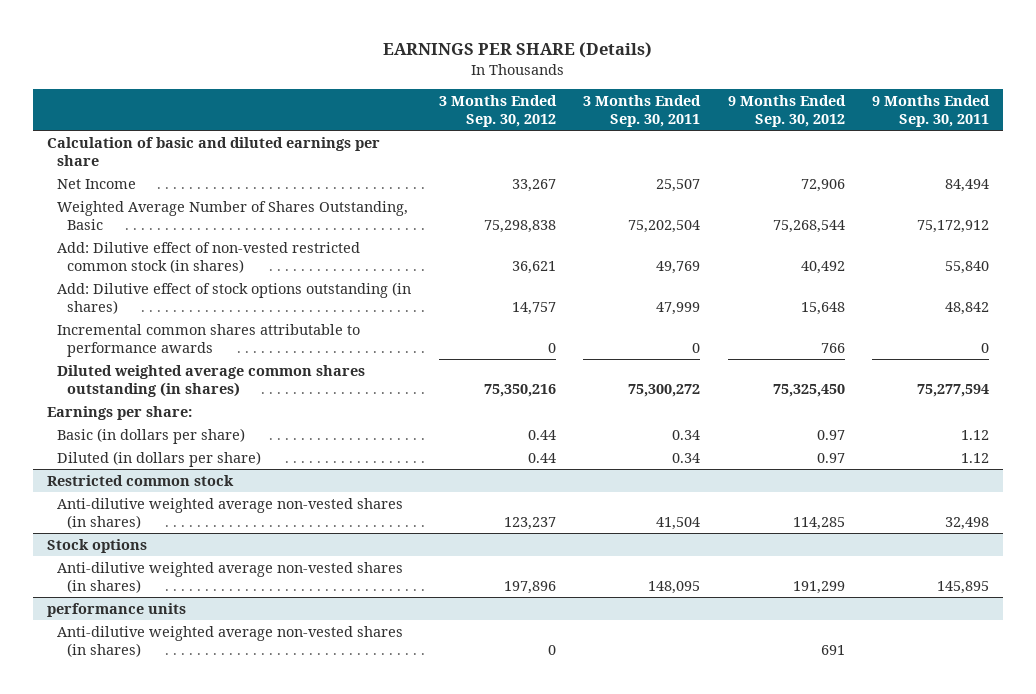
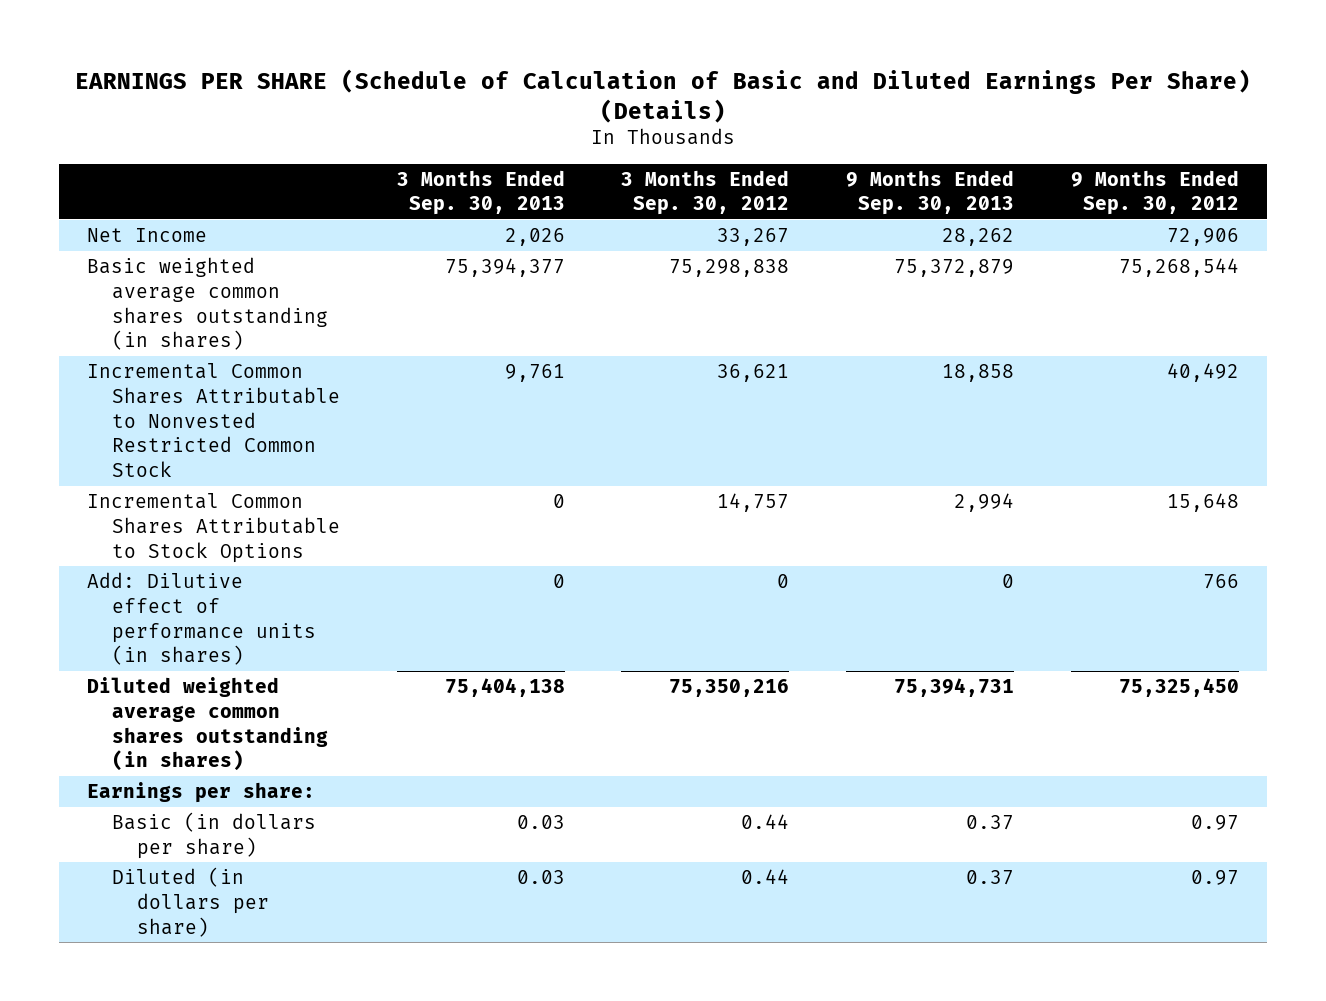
- EARNINGS PER SHARE (Details)
+ EARNINGS PER SHARE (Schedule of Calculation of Basic and Diluted Earnings Per Share) (Details)
- | 3 Months Ended Sep. 30, 2012 | 3 Months Ended Sep. 30, 2011 | 9 Months Ended Sep. 30, 2012 | 9 Months Ended Sep. 30, 2011
+ | 3 Months Ended Sep. 30, 2013 | 3 Months Ended Sep. 30, 2012 | 9 Months Ended Sep. 30, 2013 | 9 Months Ended Sep. 30, 2012
- Calculation of basic and diluted earnings per share
- Weighted Average Number of Shares Outstanding, Basic | 75,298,838 | 75,202,504 | 75,268,544 | 75,172,912
- Add: Dilutive effect of non-vested restricted common stock (in shares) | 36,621 | 49,769 | 40,492 | 55,840
- Add: Dilutive effect of stock options outstanding (in shares) | 14,757 | 47,999 | 15,648 | 48,842
- Incremental common shares attributable to performance awards | 0 | 0 | 766 | 0
+ Basic weighted average common shares outstanding (in shares) | 75,394,377 | 75,298,838 | 75,372,879 | 75,268,544
+ Incremental Common Shares Attributable to Nonvested Restricted Common Stock | 9,761 | 36,621 | 18,858 | 40,492
+ Incremental Common Shares Attributable to Stock Options | 0 | 14,757 | 2,994 | 15,648
+ Add: Dilutive effect of performance units (in shares) | 0 | 0 | 0 | 766
- Restricted common stock
- Anti-dilutive weighted average non-vested shares (in shares) | 123,237 | 41,504 | 114,285 | 32,498
- Stock options
- Anti-dilutive weighted average non-vested shares (in shares) | 197,896 | 148,095 | 191,299 | 145,895
- performance units
- Anti-dilutive weighted average non-vested shares (in shares) | 0 | | 691 |

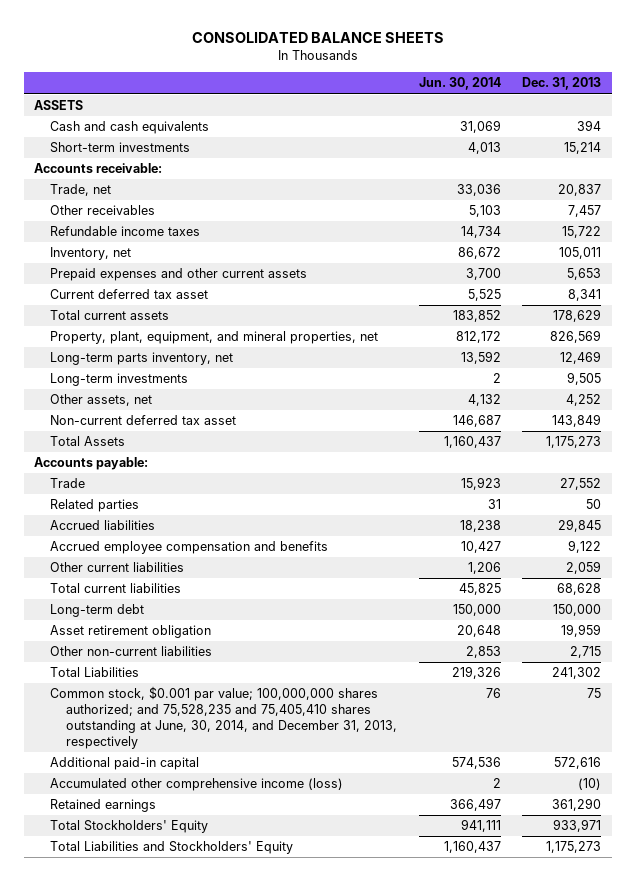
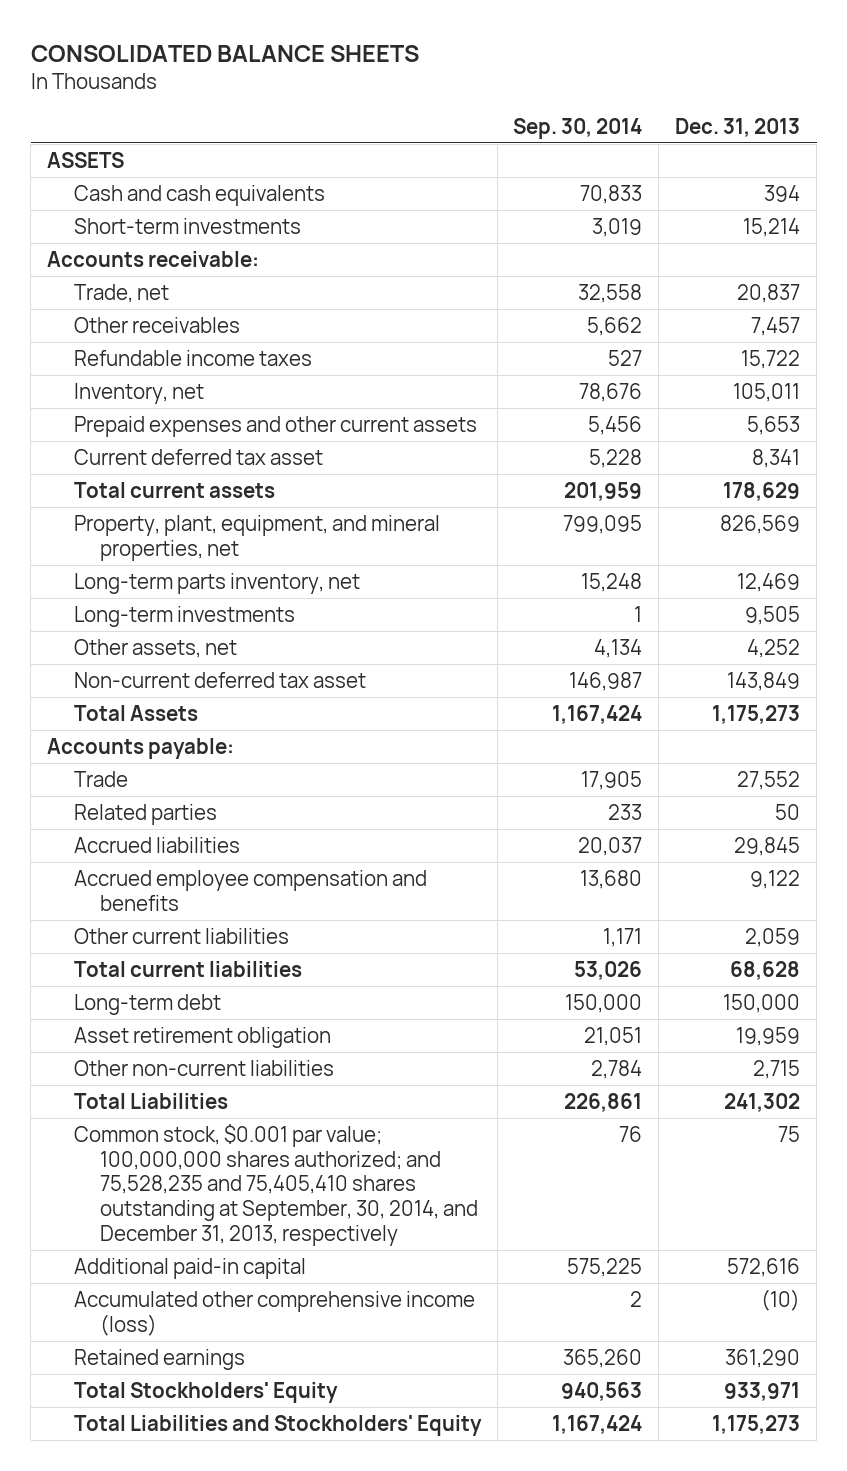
- | Jun. 30, 2014 | Dec. 31, 2013
+ | Sep. 30, 2014 | Dec. 31, 2013
- Common stock, $0.001 par value; 100,000,000 shares authorized; and 75,528,235 and 75,405,410 shares outstanding at June, 30, 2014, and December 31, 2013, respectively | 76 | 75
+ Common stock, $0.001 par value; 100,000,000 shares authorized; and 75,528,235 and 75,405,410 shares outstanding at September, 30, 2014, and December 31, 2013, respectively | 76 | 75

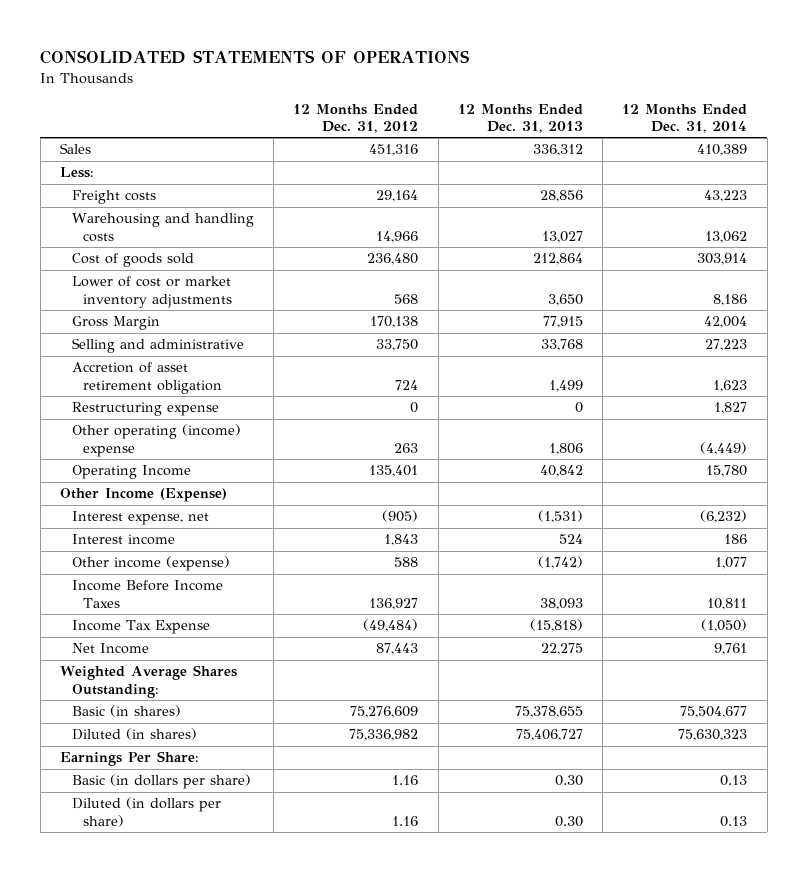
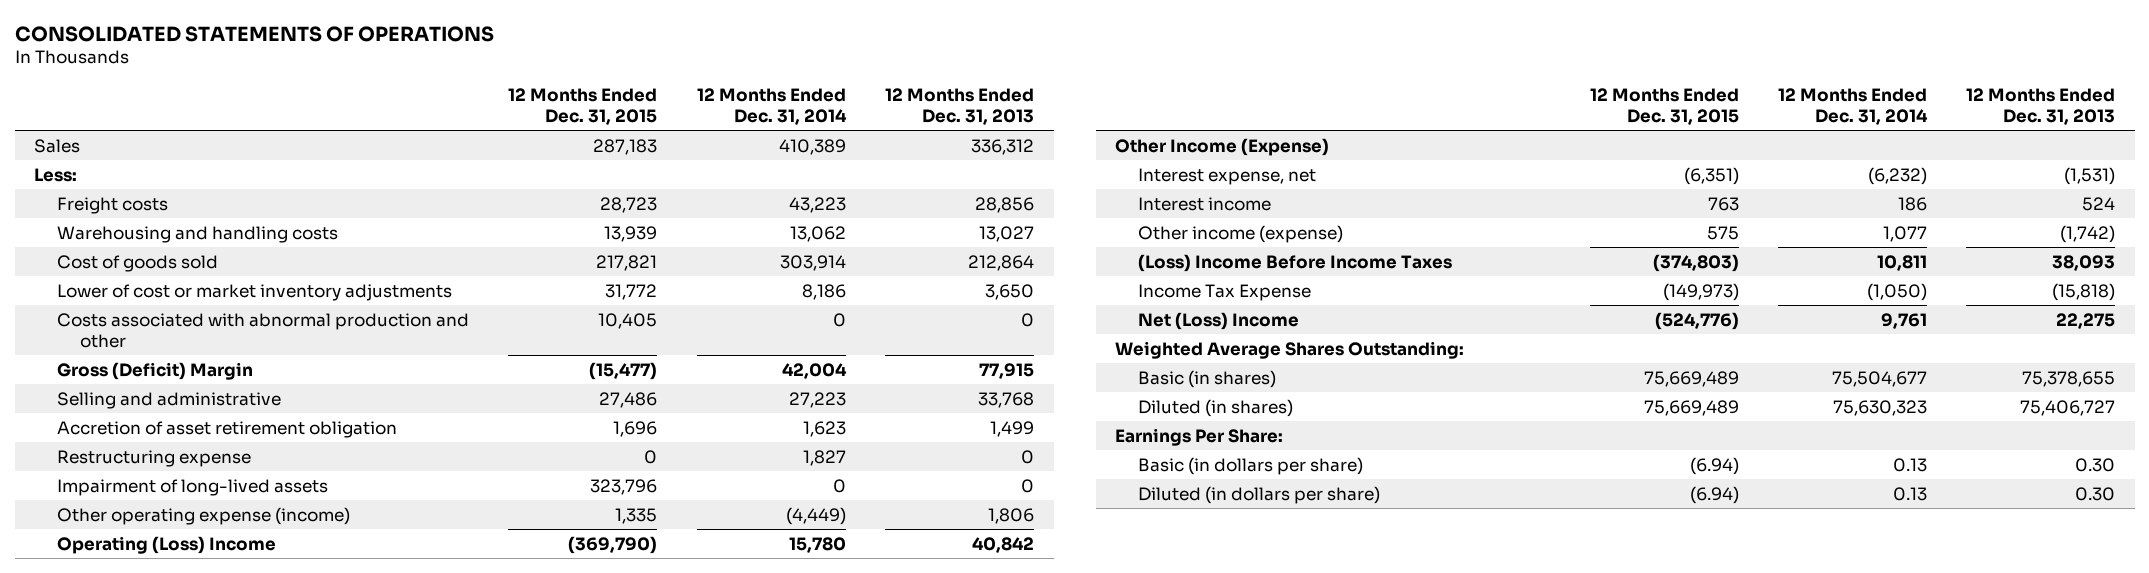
- | 12 Months Ended Dec. 31, 2012 | 12 Months Ended Dec. 31, 2013 | 12 Months Ended Dec. 31, 2014
+ | 12 Months Ended Dec. 31, 2015 | 12 Months Ended Dec. 31, 2014 | 12 Months Ended Dec. 31, 2013
- Gross Margin | 170,138 | 77,915 | 42,004
+ Costs associated with abnormal production and other | 10,405 | 0 | 0
+ Gross (Deficit) Margin | (15,477) | 42,004 | 77,915
- Other operating (income) expense | 263 | 1,806 | (4,449)
- Operating Income | 135,401 | 40,842 | 15,780
+ Impairment of long-lived assets | 323,796 | 0 | 0
+ Other operating expense (income) | 1,335 | (4,449) | 1,806
+ Operating (Loss) Income | (369,790) | 15,780 | 40,842
- Income Before Income Taxes | 136,927 | 38,093 | 10,811
+ (Loss) Income Before Income Taxes | (374,803) | 10,811 | 38,093
- Net Income | 87,443 | 22,275 | 9,761
+ Net (Loss) Income | (524,776) | 9,761 | 22,275

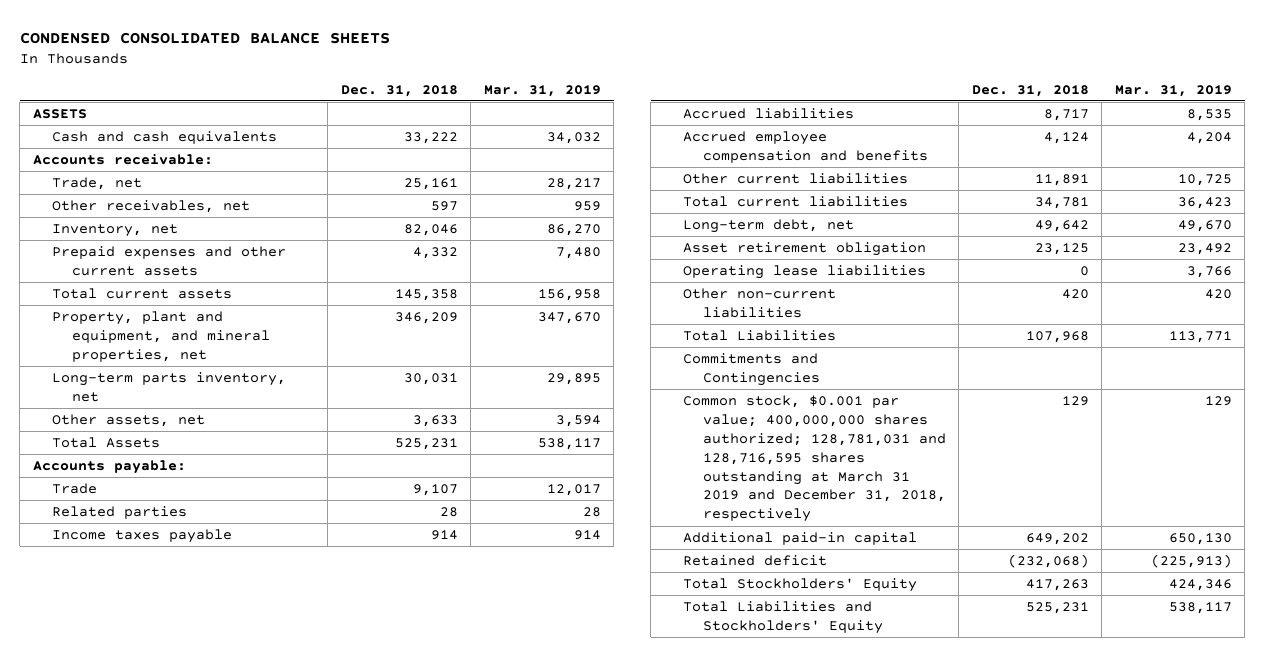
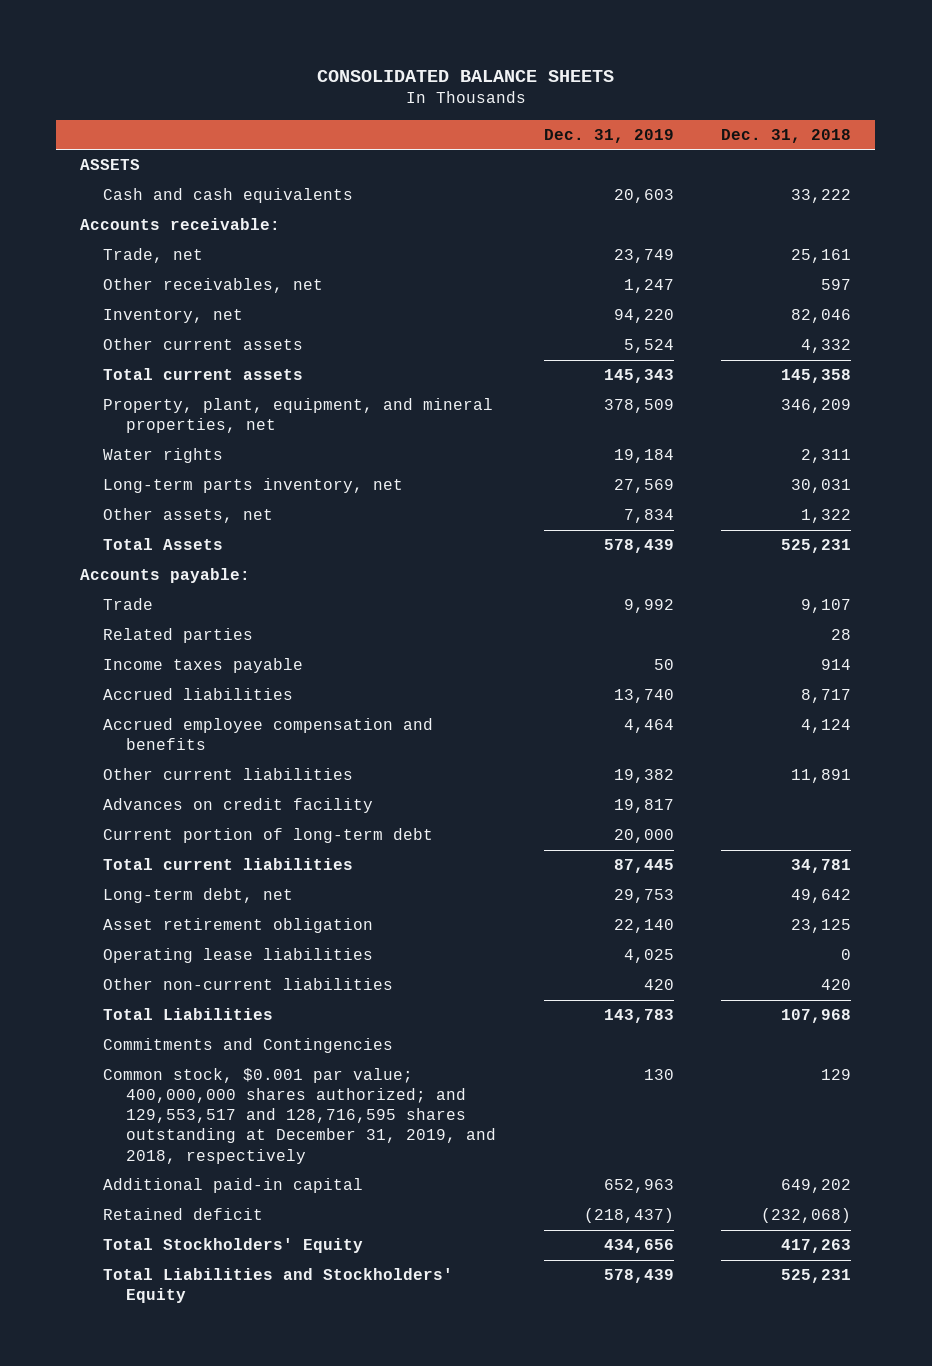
- CONDENSED CONSOLIDATED BALANCE SHEETS
+ CONSOLIDATED BALANCE SHEETS
- | Dec. 31, 2018 | Mar. 31, 2019
+ | Dec. 31, 2019 | Dec. 31, 2018
- Prepaid expenses and other current assets | 4,332 | 7,480
+ Other current assets | 5,524 | 4,332
- Property, plant and equipment, and mineral properties, net | 346,209 | 347,670
+ Property, plant, equipment, and mineral properties, net | 378,509 | 346,209
+ Water rights | 19,184 | 2,311
- Other assets, net | 3,633 | 3,594
+ Other assets, net | 7,834 | 1,322
+ Advances on credit facility | 19,817 |
+ Current portion of long-term debt | 20,000 |
- Common stock, $0.001 par value; 400,000,000 shares authorized; 128,781,031 and 128,716,595 shares outstanding at March 31 2019 and December 31, 2018, respectively | 129 | 129
+ Common stock, $0.001 par value; 400,000,000 shares authorized; and 129,553,517 and 128,716,595 shares outstanding at December 31, 2019, and 2018, respectively | 130 | 129

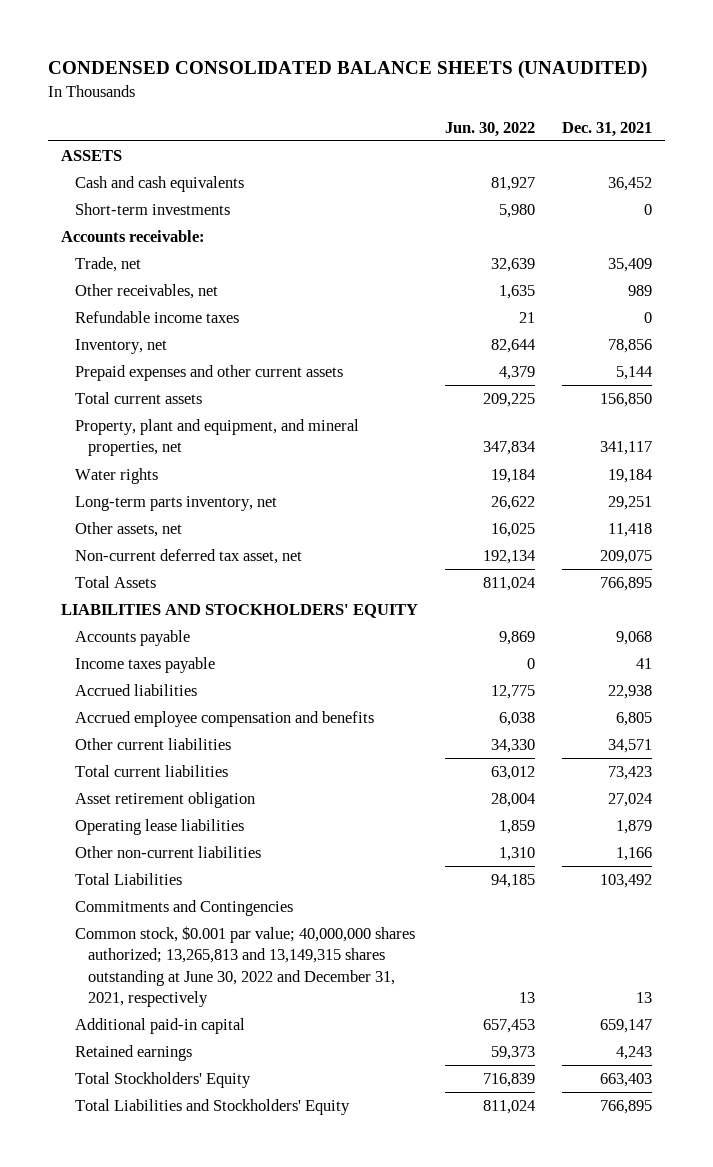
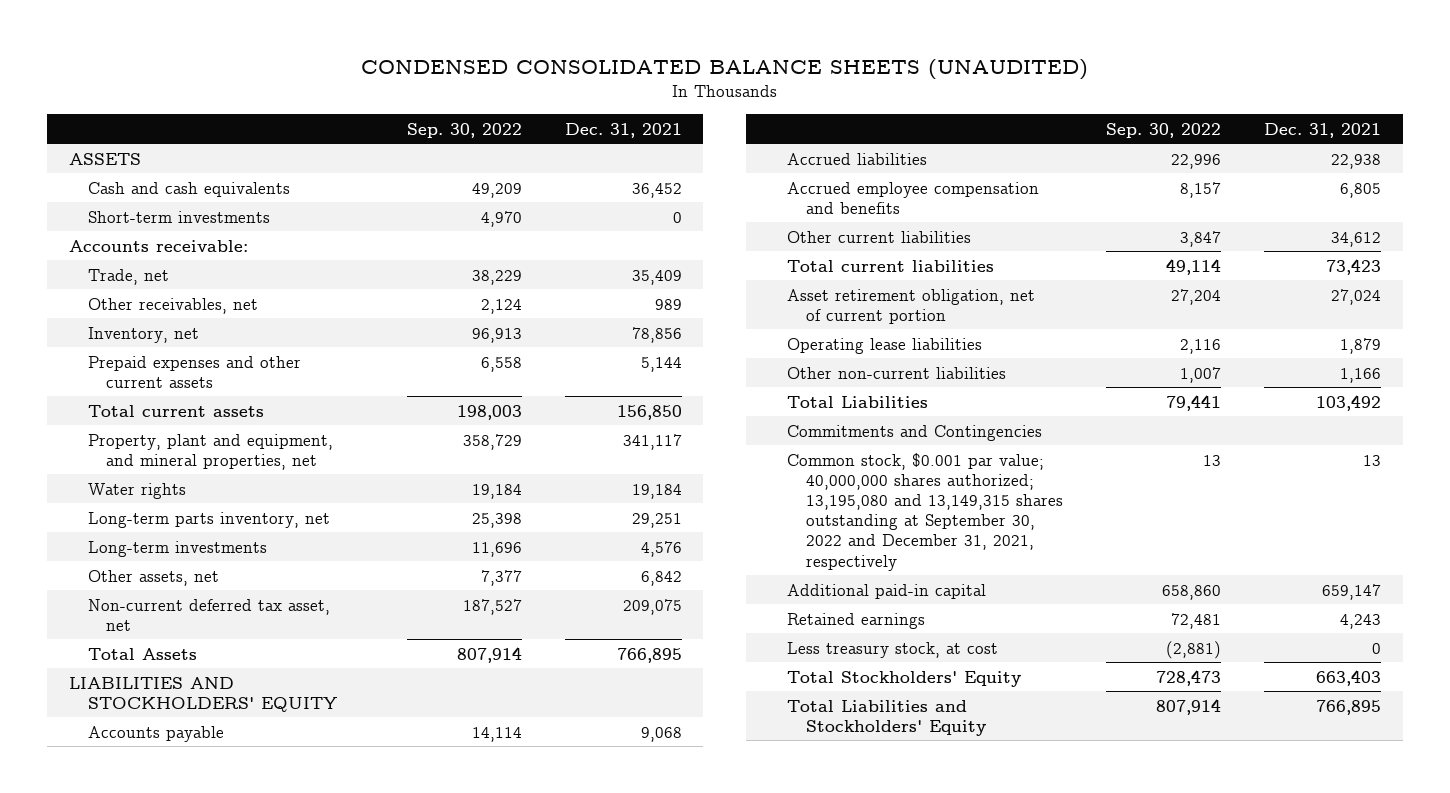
- | Jun. 30, 2022 | Dec. 31, 2021
+ | Sep. 30, 2022 | Dec. 31, 2021
- Refundable income taxes | 21 | 0
- Other assets, net | 16,025 | 11,418
+ Long-term investments | 11,696 | 4,576
+ Other assets, net | 7,377 | 6,842
- Income taxes payable | 0 | 41
- Other current liabilities | 34,330 | 34,571
+ Other current liabilities | 3,847 | 34,612
- Asset retirement obligation | 28,004 | 27,024
+ Asset retirement obligation, net of current portion | 27,204 | 27,024
- Common stock, $0.001 par value; 40,000,000 shares authorized; 13,265,813 and 13,149,315 shares outstanding at June 30, 2022 and December 31, 2021, respectively | 13 | 13
+ Common stock, $0.001 par value; 40,000,000 shares authorized; 13,195,080 and 13,149,315 shares outstanding at September 30, 2022 and December 31, 2021, respectively | 13 | 13
+ Less treasury stock, at cost | (2,881) | 0

